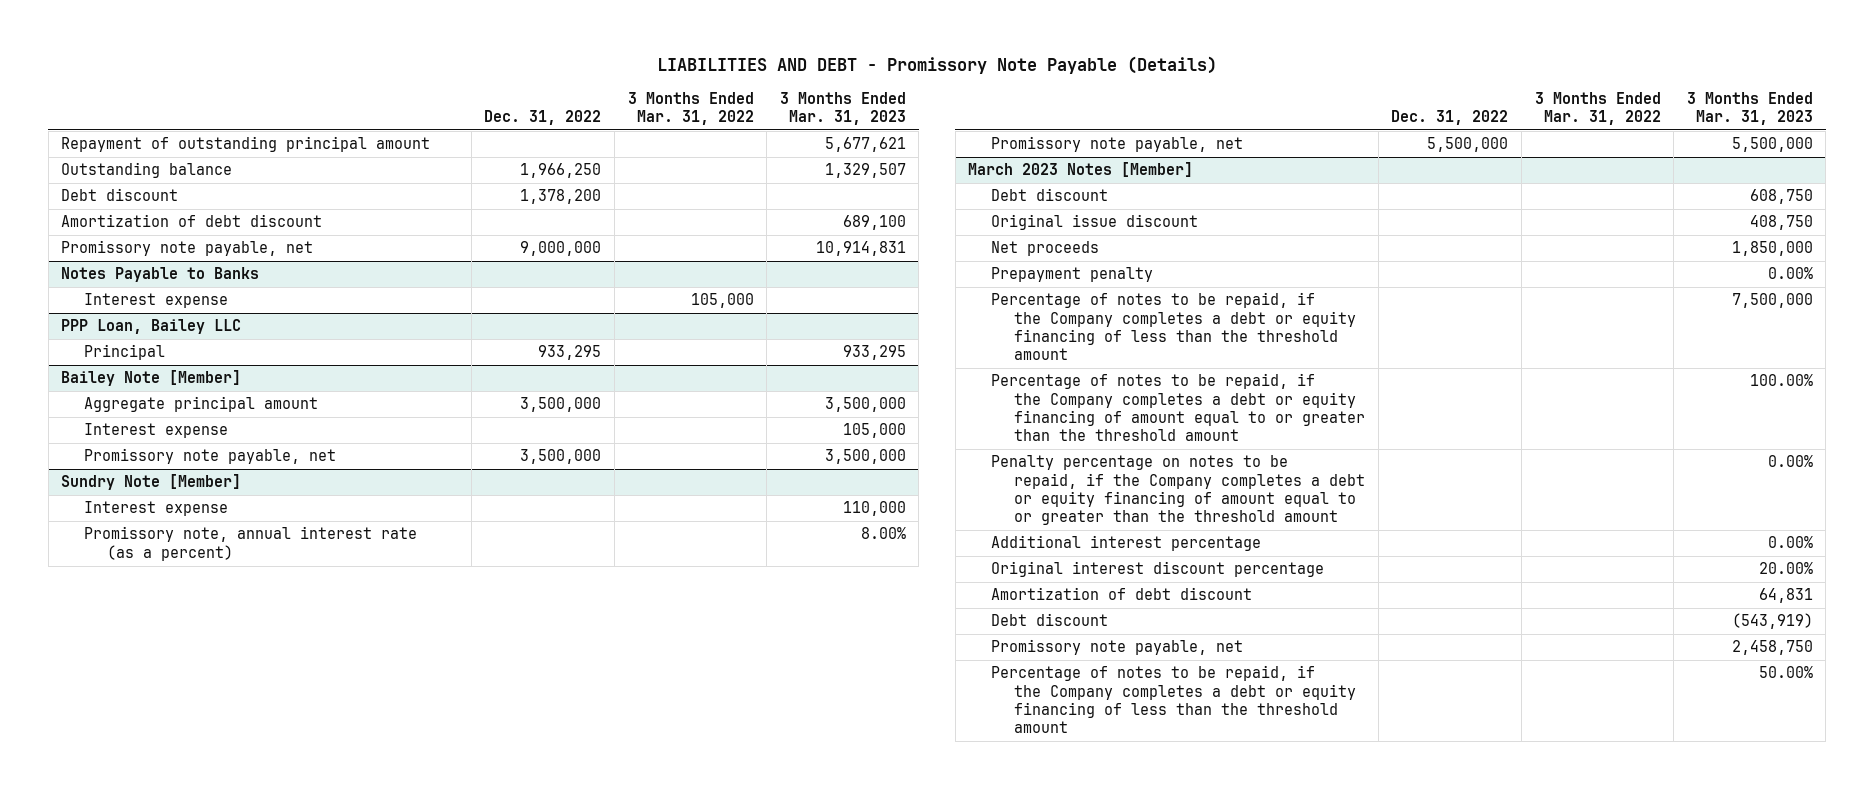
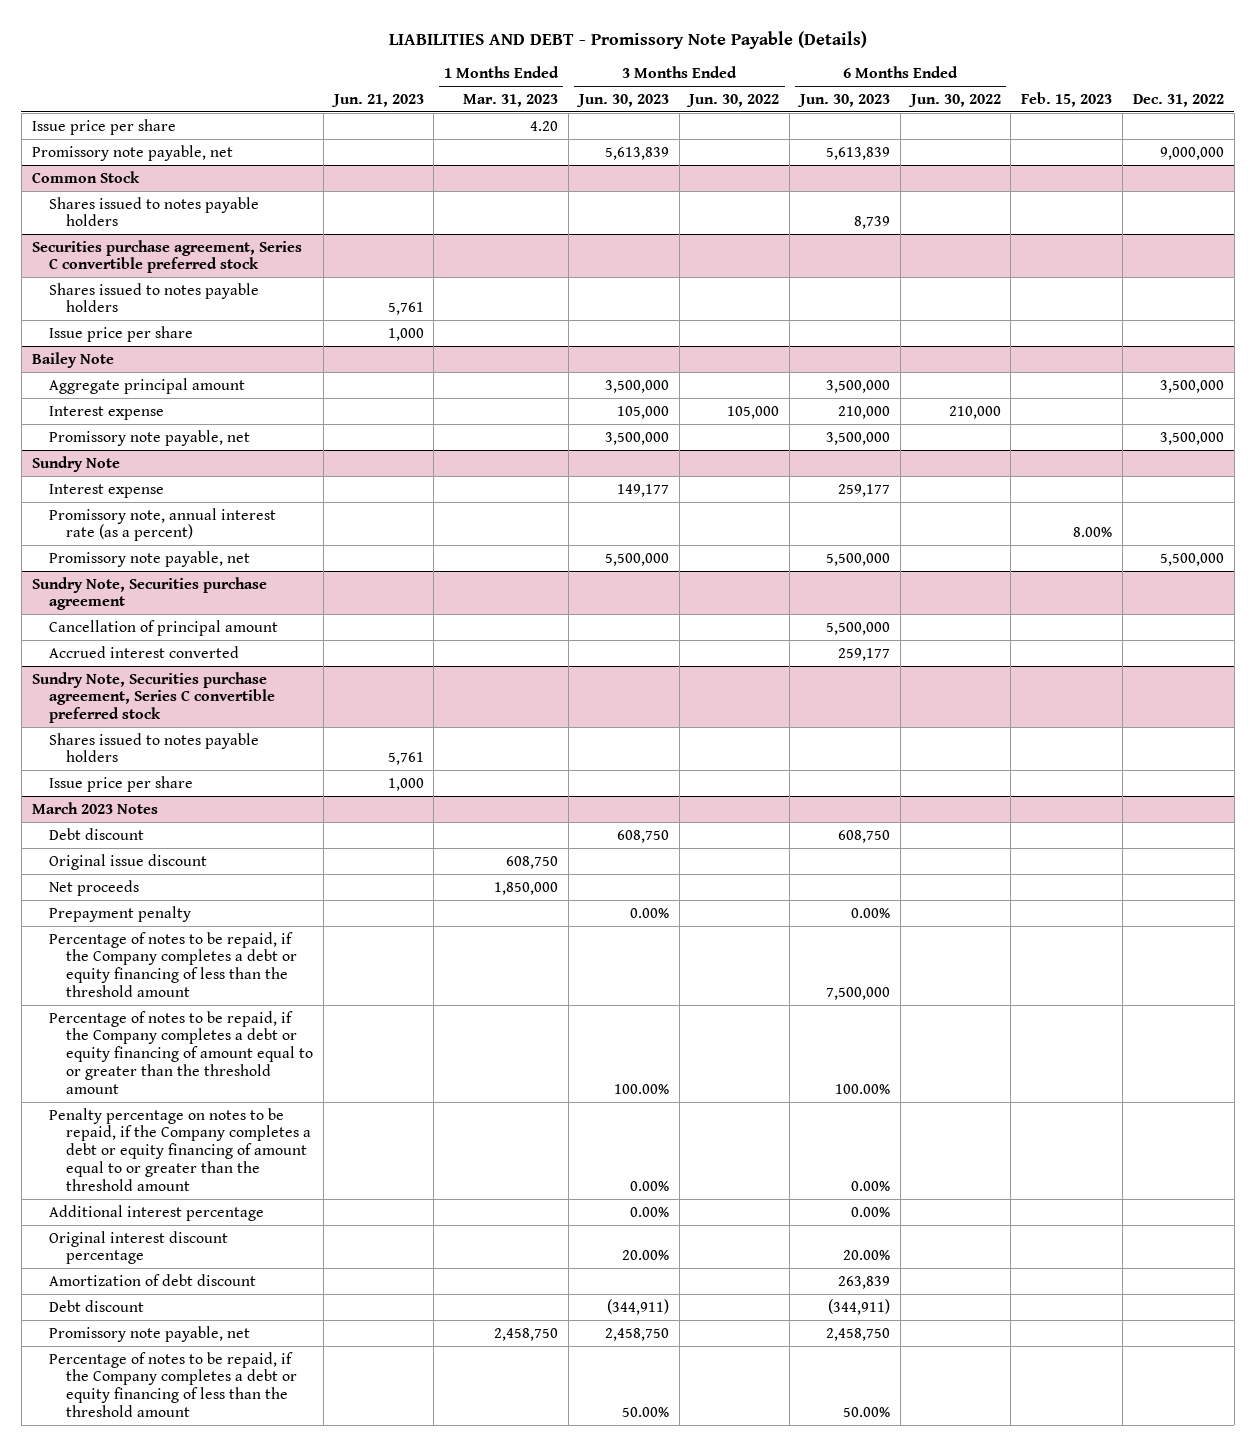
- | Dec. 31, 2022 | 3 Months Ended Mar. 31, 2022 | 3 Months Ended Mar. 31, 2023
+ | Jun. 21, 2023 | 1 Months Ended Mar. 31, 2023 | 3 Months Ended Jun. 30, 2023 | 3 Months Ended Jun. 30, 2022 | 6 Months Ended Jun. 30, 2023 | 6 Months Ended Jun. 30, 2022 | Feb. 15, 2023 | Dec. 31, 2022
- Repayment of outstanding principal amount | | | 5,677,621
- Outstanding balance | 1,966,250 | | 1,329,507
- Debt discount | 1,378,200 | |
- Amortization of debt discount | | | 689,100
+ Issue price per share | | 4.20 | | | | | |
- Notes Payable to Banks
- Interest expense | | 105,000 |
- PPP Loan, Bailey LLC
- Principal | 933,295 | | 933,295
- Bailey Note [Member]
+ Common Stock
+ Shares issued to notes payable holders | | | | | 8,739 | | |
+ Securities purchase agreement, Series C convertible preferred stock
+ Shares issued to notes payable holders | 5,761 | | | | | | |
+ Issue price per share | 1,000 | | | | | | |
+ Bailey Note
- Sundry Note [Member]
+ Sundry Note
- March 2023 Notes [Member]
+ Sundry Note, Securities purchase agreement
+ Cancellation of principal amount | | | | | 5,500,000 | | |
+ Accrued interest converted | | | | | 259,177 | | |
+ Sundry Note, Securities purchase agreement, Series C convertible preferred stock
+ Shares issued to notes payable holders | 5,761 | | | | | | |
+ Issue price per share | 1,000 | | | | | | |
+ March 2023 Notes

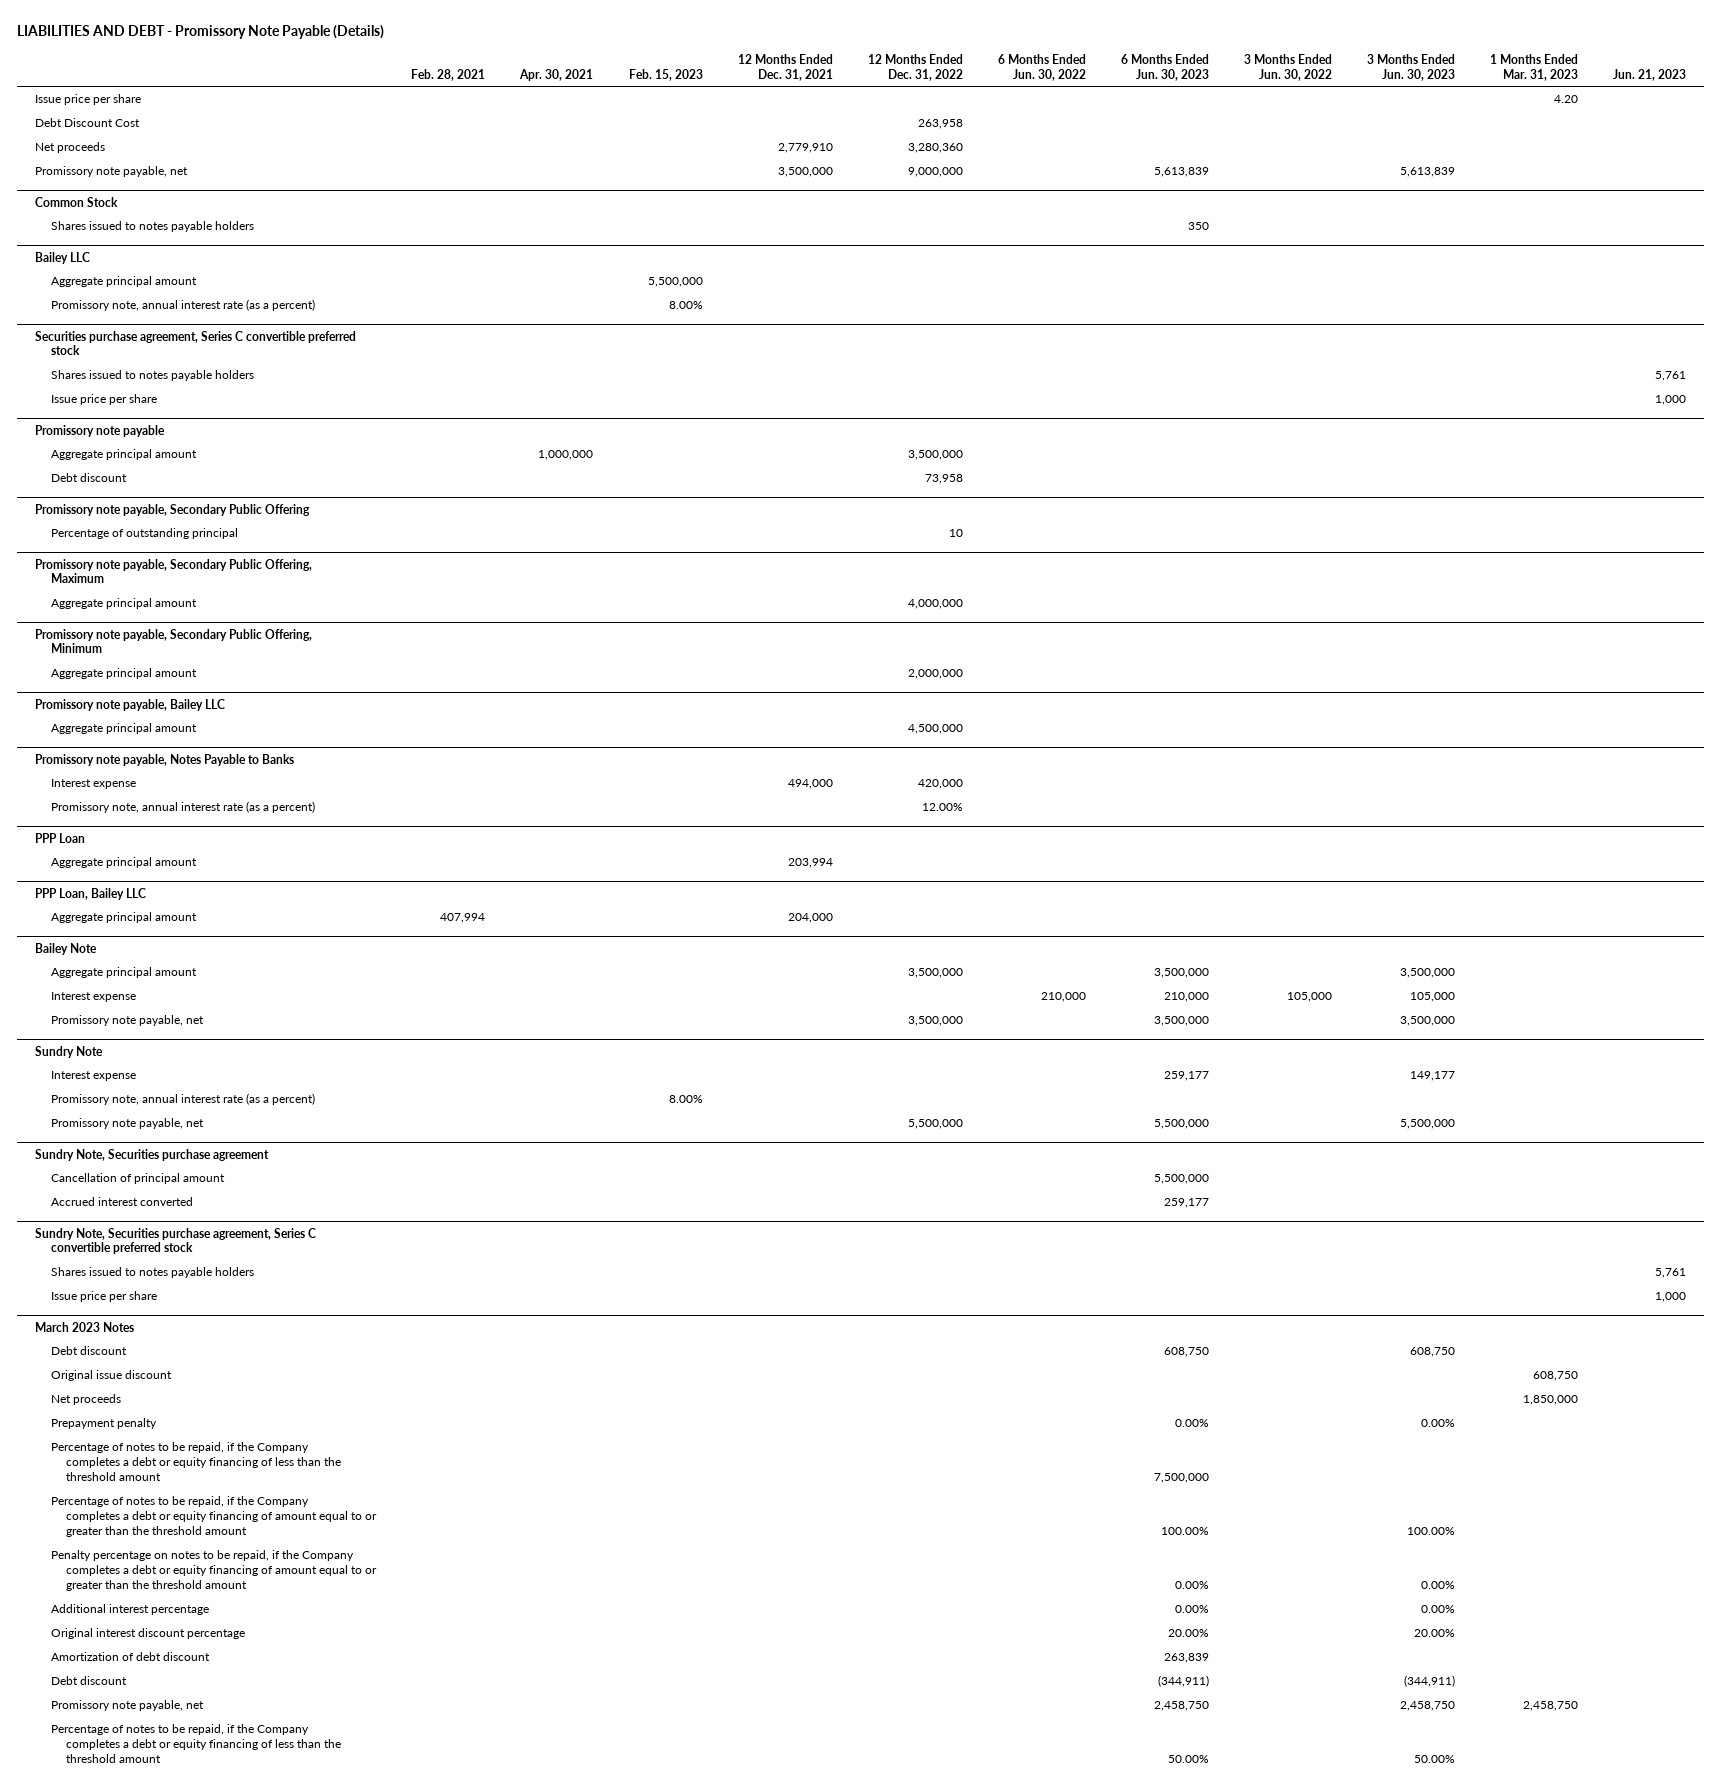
- | Jun. 21, 2023 | 1 Months Ended Mar. 31, 2023 | 3 Months Ended Jun. 30, 2023 | 3 Months Ended Jun. 30, 2022 | 6 Months Ended Jun. 30, 2023 | 6 Months Ended Jun. 30, 2022 | Feb. 15, 2023 | Dec. 31, 2022
+ | Feb. 28, 2021 | Apr. 30, 2021 | Feb. 15, 2023 | 12 Months Ended Dec. 31, 2021 | 12 Months Ended Dec. 31, 2022 | 6 Months Ended Jun. 30, 2022 | 6 Months Ended Jun. 30, 2023 | 3 Months Ended Jun. 30, 2022 | 3 Months Ended Jun. 30, 2023 | 1 Months Ended Mar. 31, 2023 | Jun. 21, 2023
+ Debt Discount Cost | | | | | 263,958 | | | | | |
+ Net proceeds | | | | 2,779,910 | 3,280,360 | | | | | |
@ Common Stock
- Shares issued to notes payable holders | | | | | 8,739 | | |
+ Shares issued to notes payable holders | | | | | | | 350 | | | |
+ Bailey LLC
+ Aggregate principal amount | | | 5,500,000 | | | | | | | |
+ Promissory note, annual interest rate (as a percent) | | | 8.00% | | | | | | | |
+ Promissory note payable
+ Aggregate principal amount | | 1,000,000 | | | 3,500,000 | | | | | |
+ Debt discount | | | | | 73,958 | | | | | |
+ Promissory note payable, Secondary Public Offering
+ Percentage of outstanding principal | | | | | 10 | | | | | |
+ Promissory note payable, Secondary Public Offering, Maximum
+ Aggregate principal amount | | | | | 4,000,000 | | | | | |
+ Promissory note payable, Secondary Public Offering, Minimum
+ Aggregate principal amount | | | | | 2,000,000 | | | | | |
+ Promissory note payable, Bailey LLC
+ Aggregate principal amount | | | | | 4,500,000 | | | | | |
+ Promissory note payable, Notes Payable to Banks
+ Interest expense | | | | 494,000 | 420,000 | | | | | |
+ Promissory note, annual interest rate (as a percent) | | | | | 12.00% | | | | | |
+ PPP Loan
+ Aggregate principal amount | | | | 203,994 | | | | | | |
+ PPP Loan, Bailey LLC
+ Aggregate principal amount | 407,994 | | | 204,000 | | | | | | |

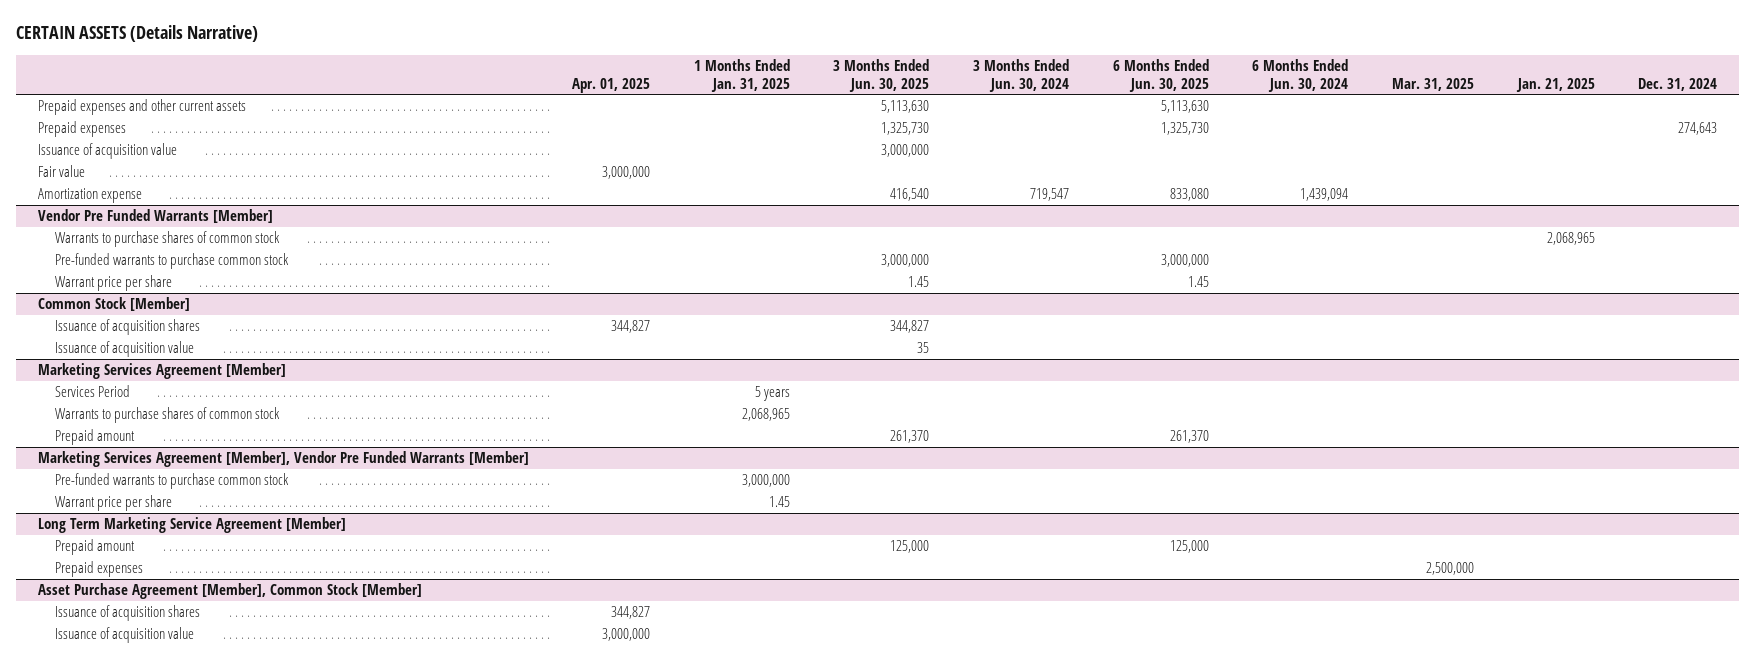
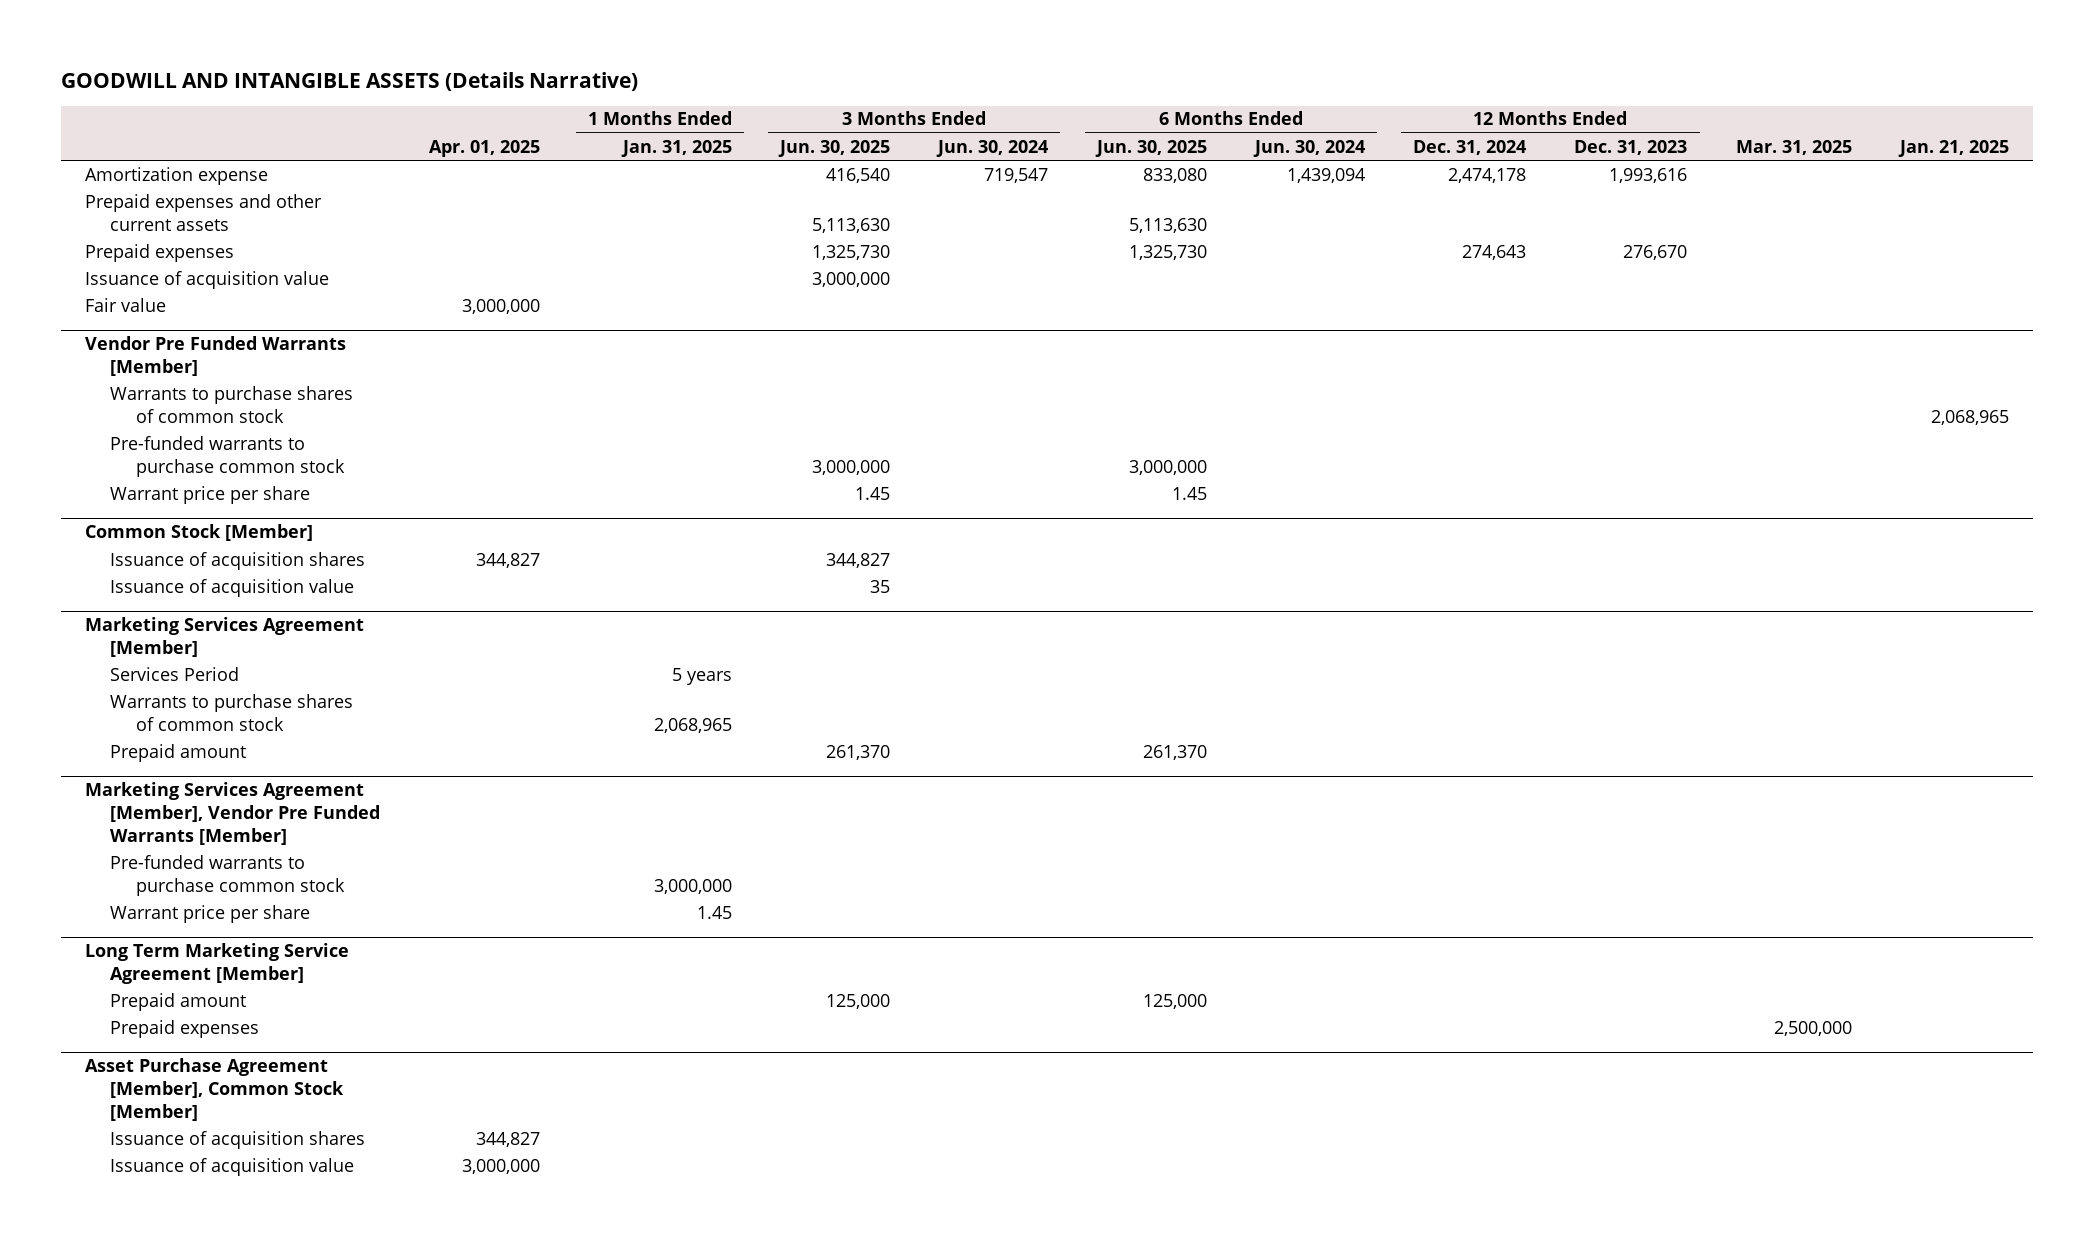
- CERTAIN ASSETS (Details Narrative)
+ GOODWILL AND INTANGIBLE ASSETS (Details Narrative)
- | Apr. 01, 2025 | 1 Months Ended Jan. 31, 2025 | 3 Months Ended Jun. 30, 2025 | 3 Months Ended Jun. 30, 2024 | 6 Months Ended Jun. 30, 2025 | 6 Months Ended Jun. 30, 2024 | Mar. 31, 2025 | Jan. 21, 2025 | Dec. 31, 2024
+ | Apr. 01, 2025 | 1 Months Ended Jan. 31, 2025 | 3 Months Ended Jun. 30, 2025 | 3 Months Ended Jun. 30, 2024 | 6 Months Ended Jun. 30, 2025 | 6 Months Ended Jun. 30, 2024 | 12 Months Ended Dec. 31, 2024 | 12 Months Ended Dec. 31, 2023 | Mar. 31, 2025 | Jan. 21, 2025
moved up: Amortization expense | | | 416,540 | 719,547 | 833,080 | 1,439,094 | 2,474,178 | 1,993,616 | |

